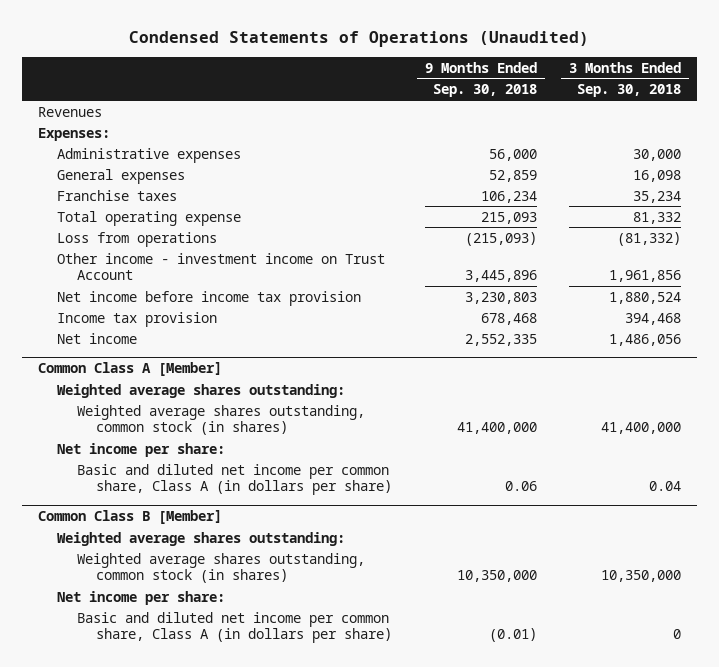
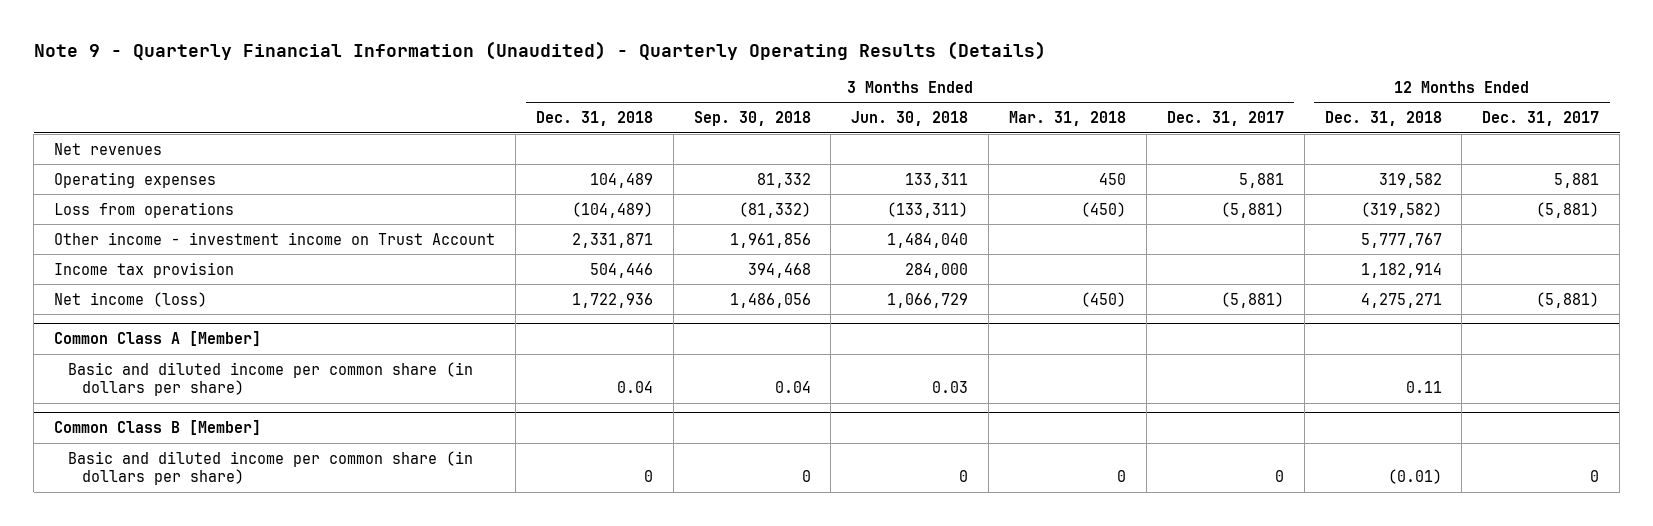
- Condensed Statements of Operations (Unaudited)
+ Note 9 - Quarterly Financial Information (Unaudited) - Quarterly Operating Results (Details)
- | 9 Months Ended Sep. 30, 2018 | 3 Months Ended Sep. 30, 2018
+ | 3 Months Ended Dec. 31, 2018 | 3 Months Ended Sep. 30, 2018 | 3 Months Ended Jun. 30, 2018 | 3 Months Ended Mar. 31, 2018 | 3 Months Ended Dec. 31, 2017 | 12 Months Ended Dec. 31, 2018 | 12 Months Ended Dec. 31, 2017
- Revenues
- Expenses:
- Administrative expenses | 56,000 | 30,000
- General expenses | 52,859 | 16,098
- Franchise taxes | 106,234 | 35,234
- Total operating expense | 215,093 | 81,332
+ Net revenues
+ Operating expenses | 104,489 | 81,332 | 133,311 | 450 | 5,881 | 319,582 | 5,881
- Net income before income tax provision | 3,230,803 | 1,880,524
- Net income | 2,552,335 | 1,486,056
+ Net income (loss) | 1,722,936 | 1,486,056 | 1,066,729 | (450) | (5,881) | 4,275,271 | (5,881)
@ Common Class A [Member]
- Weighted average shares outstanding:
- Weighted average shares outstanding, common stock (in shares) | 41,400,000 | 41,400,000
- Net income per share:
- Basic and diluted net income per common share, Class A (in dollars per share) | 0.06 | 0.04
+ Basic and diluted income per common share (in dollars per share) | 0.04 | 0.04 | 0.03 | | | 0.11 |
@ Common Class B [Member]
- Weighted average shares outstanding:
- Weighted average shares outstanding, common stock (in shares) | 10,350,000 | 10,350,000
- Net income per share:
- Basic and diluted net income per common share, Class A (in dollars per share) | (0.01) | 0
+ Basic and diluted income per common share (in dollars per share) | 0 | 0 | 0 | 0 | 0 | (0.01) | 0

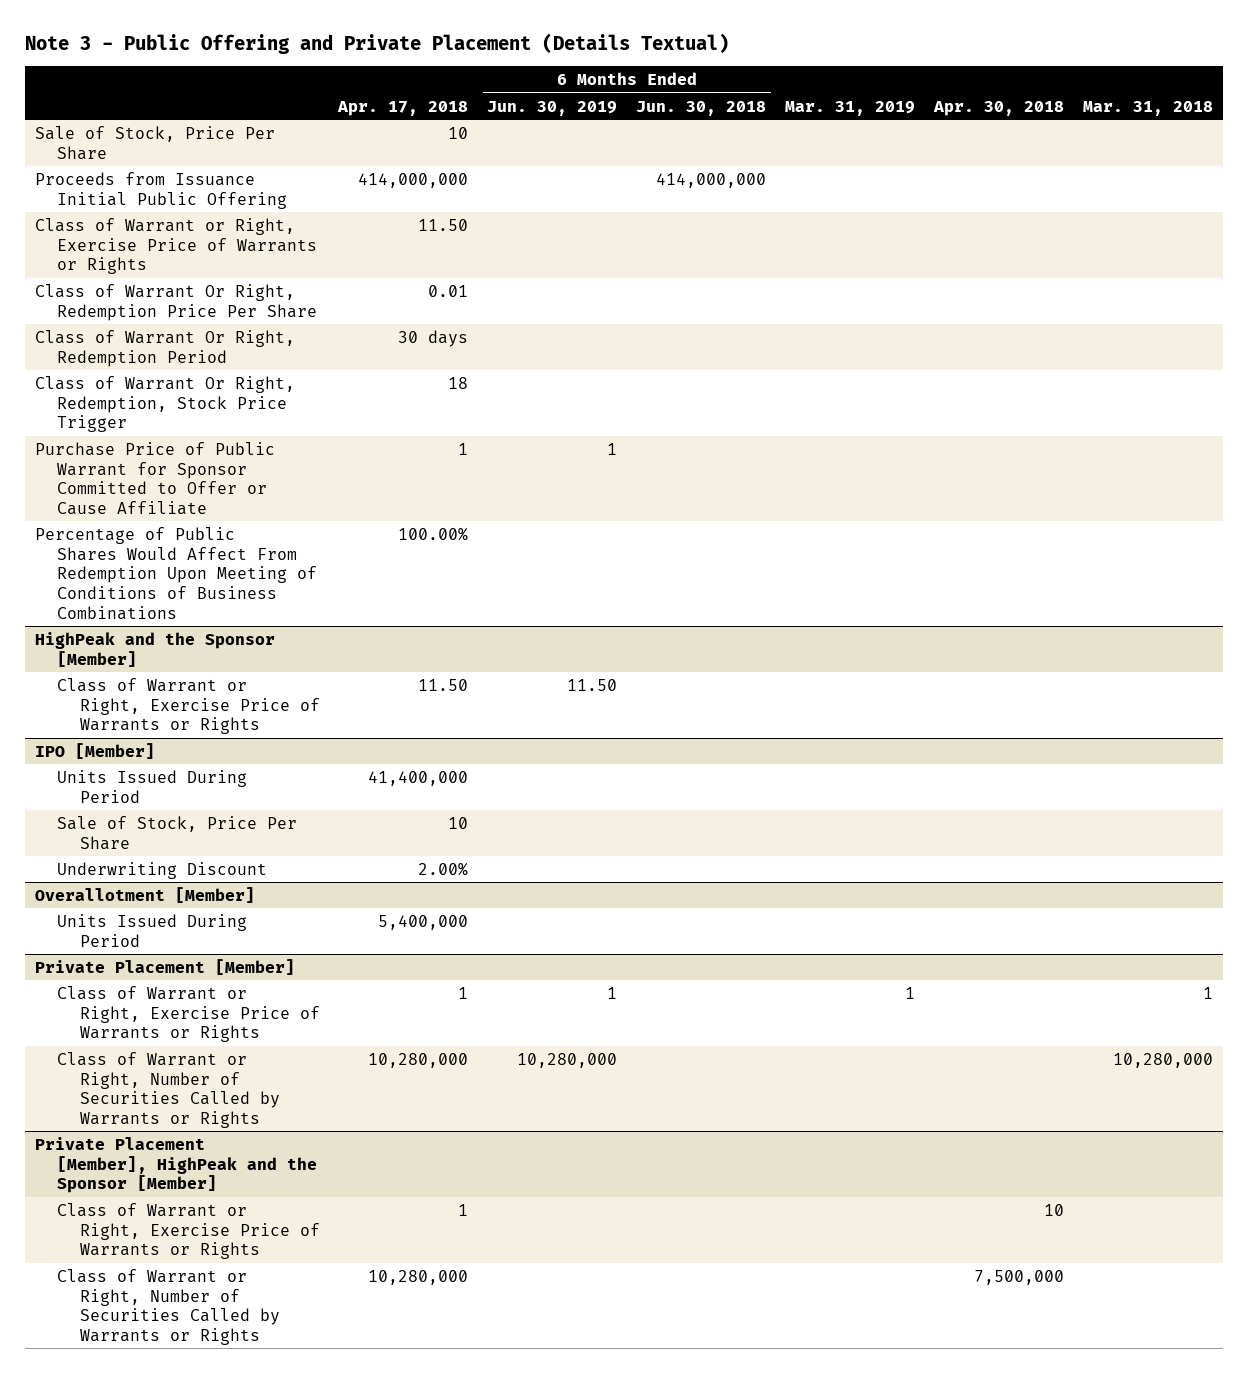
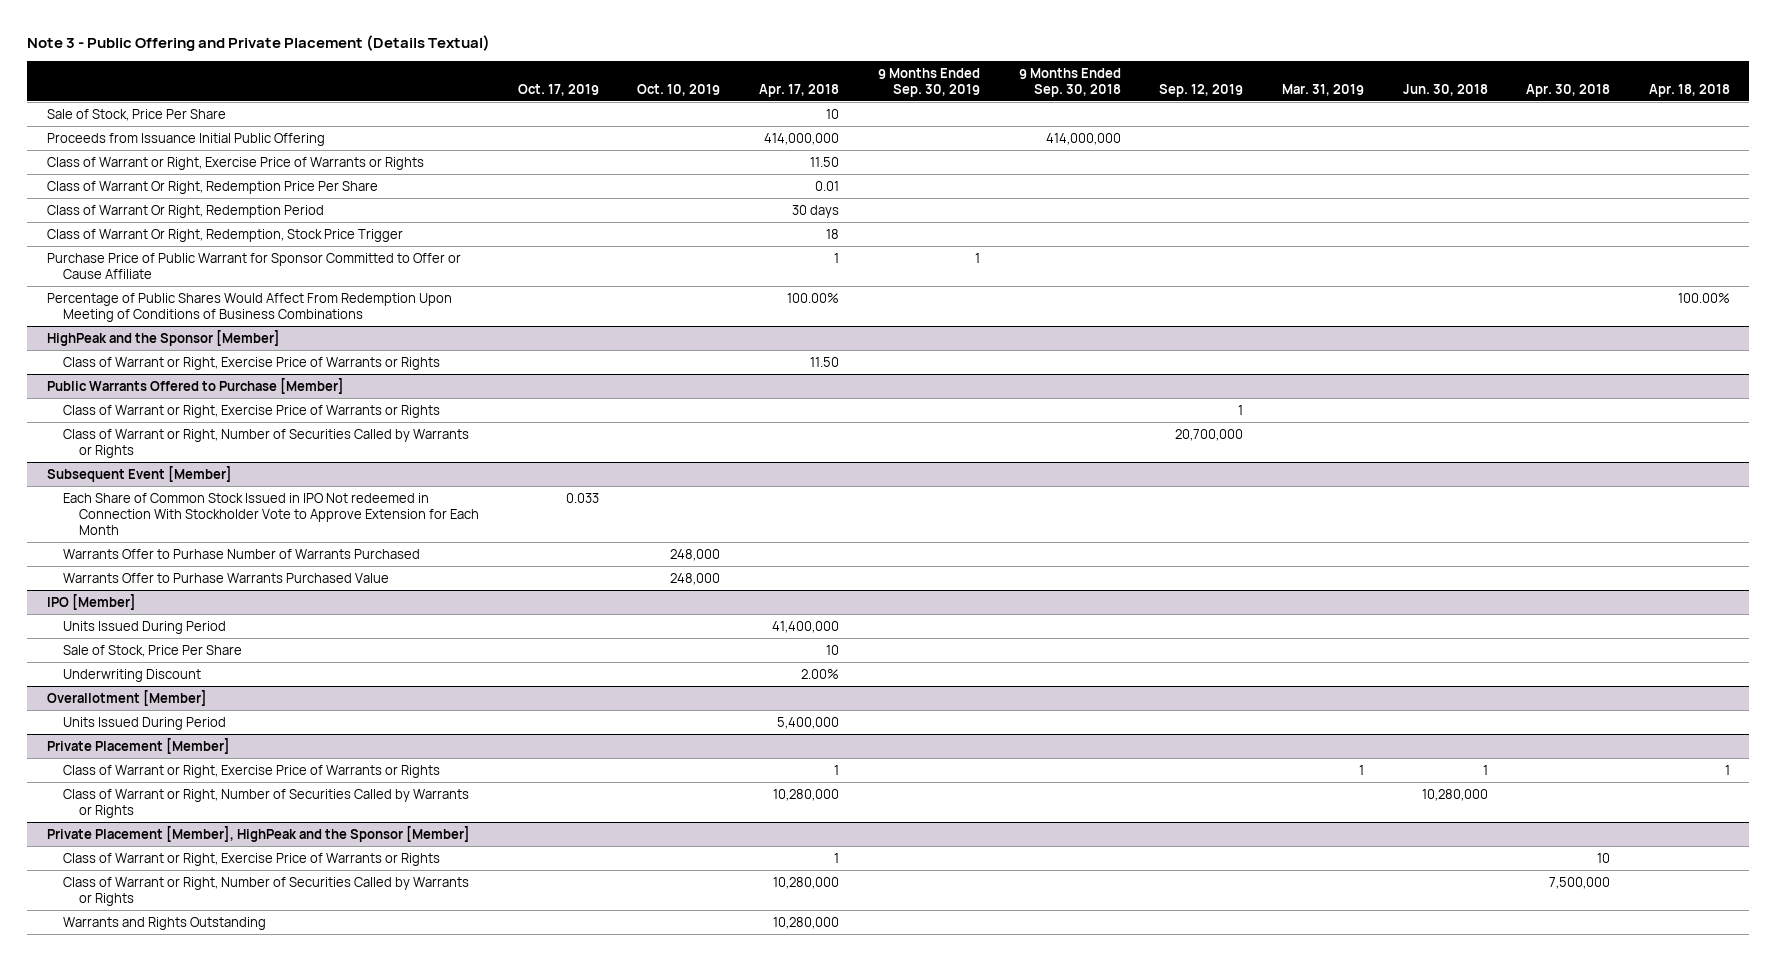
- | Apr. 17, 2018 | 6 Months Ended Jun. 30, 2019 | 6 Months Ended Jun. 30, 2018 | Mar. 31, 2019 | Apr. 30, 2018 | Mar. 31, 2018
+ | Oct. 17, 2019 | Oct. 10, 2019 | Apr. 17, 2018 | 9 Months Ended Sep. 30, 2019 | 9 Months Ended Sep. 30, 2018 | Sep. 12, 2019 | Mar. 31, 2019 | Jun. 30, 2018 | Apr. 30, 2018 | Apr. 18, 2018
+ Public Warrants Offered to Purchase [Member]
+ Class of Warrant or Right, Exercise Price of Warrants or Rights | | | | | | 1 | | | |
+ Class of Warrant or Right, Number of Securities Called by Warrants or Rights | | | | | | 20,700,000 | | | |
+ Subsequent Event [Member]
+ Each Share of Common Stock Issued in IPO Not redeemed in Connection With Stockholder Vote to Approve Extension for Each Month | 0.033 | | | | | | | | |
+ Warrants Offer to Purhase Number of Warrants Purchased | | 248,000 | | | | | | | |
+ Warrants Offer to Purhase Warrants Purchased Value | | 248,000 | | | | | | | |
@ Private Placement [Member], HighPeak and the Sponsor [Member]
+ Warrants and Rights Outstanding | | | 10,280,000 | | | | | | |

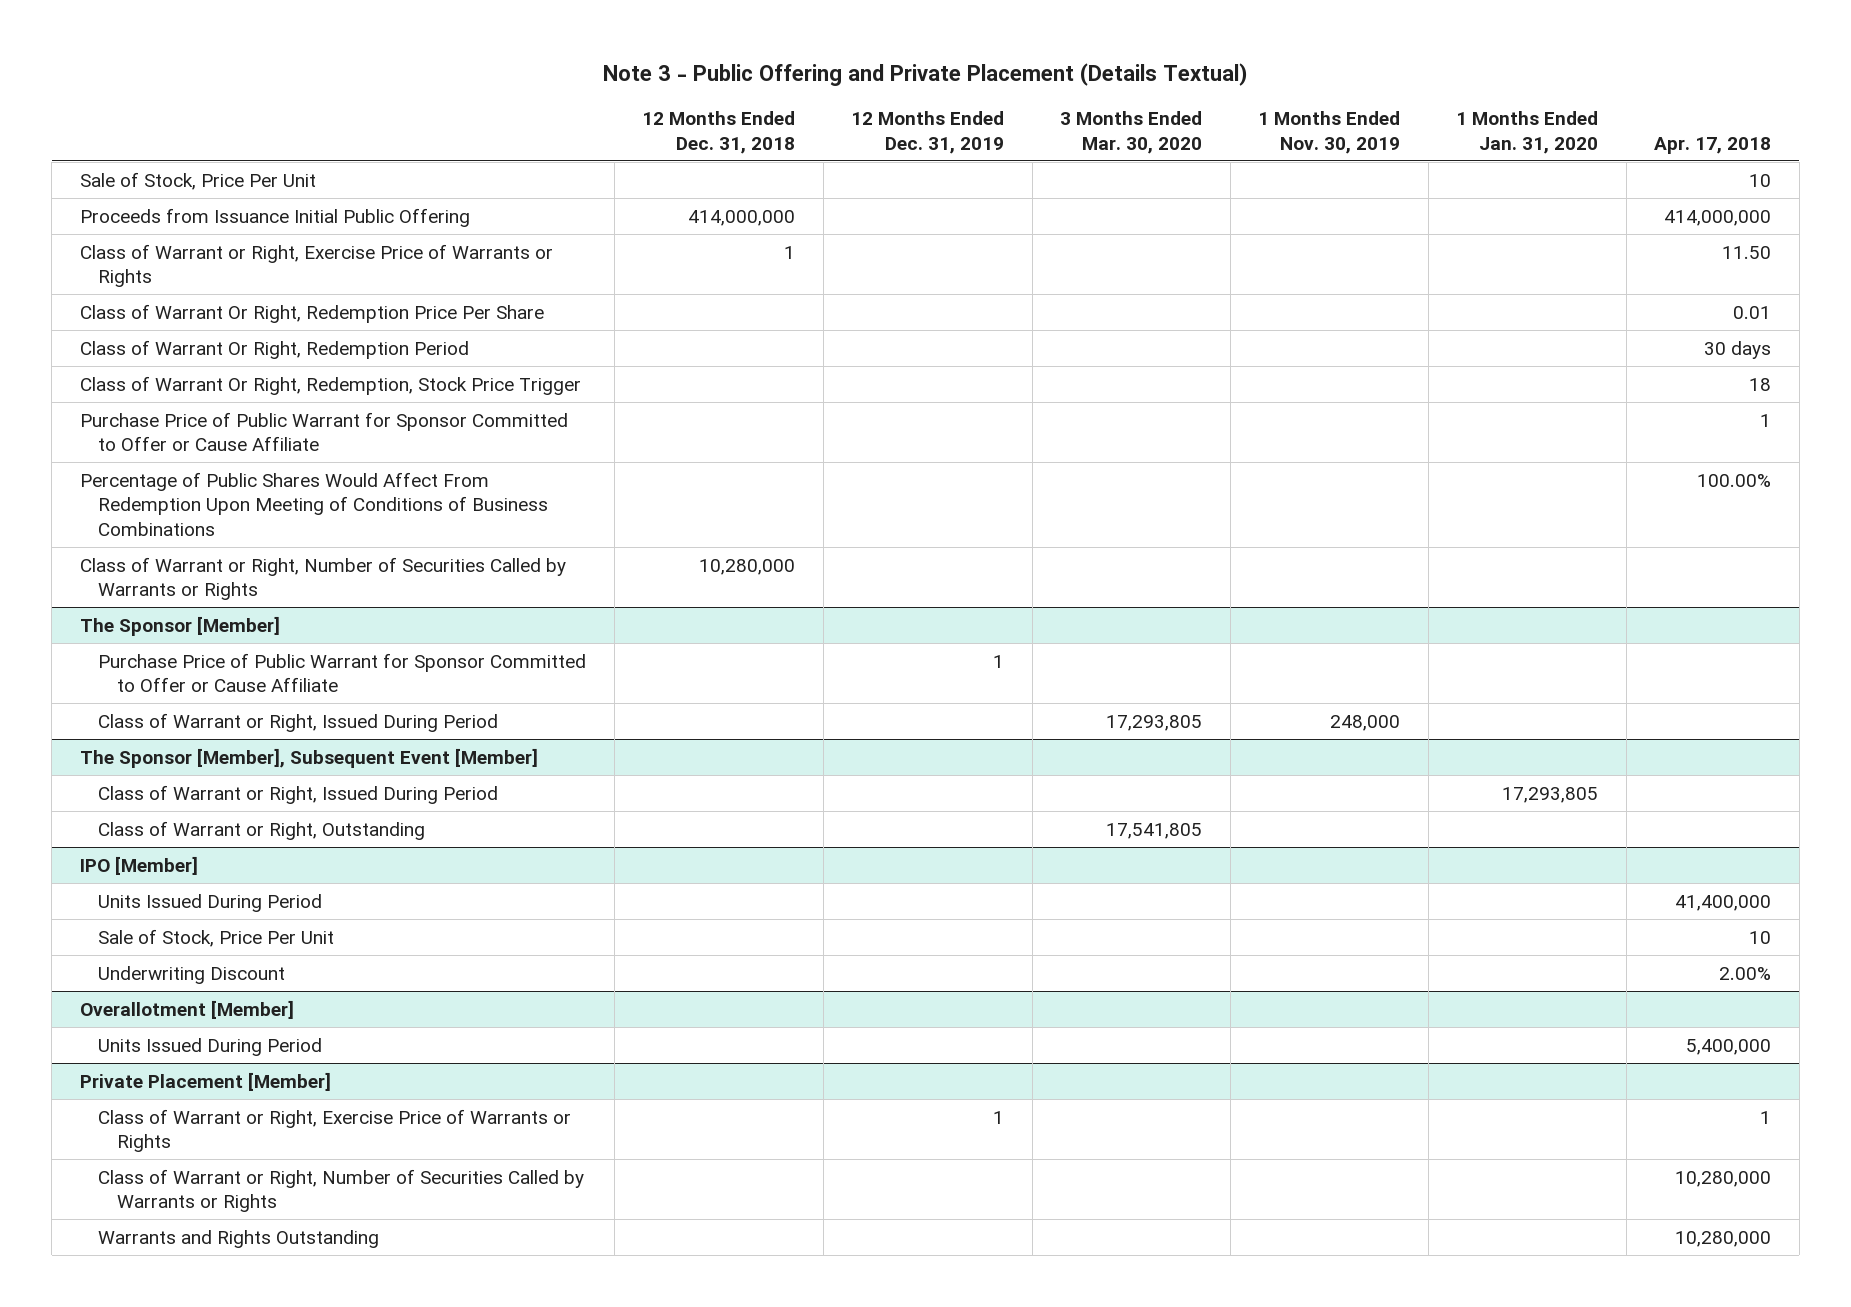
- | Oct. 17, 2019 | Oct. 10, 2019 | Apr. 17, 2018 | 9 Months Ended Sep. 30, 2019 | 9 Months Ended Sep. 30, 2018 | Sep. 12, 2019 | Mar. 31, 2019 | Jun. 30, 2018 | Apr. 30, 2018 | Apr. 18, 2018
+ | 12 Months Ended Dec. 31, 2018 | 12 Months Ended Dec. 31, 2019 | 3 Months Ended Mar. 30, 2020 | 1 Months Ended Nov. 30, 2019 | 1 Months Ended Jan. 31, 2020 | Apr. 17, 2018
- Sale of Stock, Price Per Share | | | 10 | | | | | | |
+ Sale of Stock, Price Per Unit | | | | | | 10
- HighPeak and the Sponsor [Member]
- Class of Warrant or Right, Exercise Price of Warrants or Rights | | | 11.50 | | | | | | |
- Public Warrants Offered to Purchase [Member]
- Class of Warrant or Right, Exercise Price of Warrants or Rights | | | | | | 1 | | | |
- Subsequent Event [Member]
- Each Share of Common Stock Issued in IPO Not redeemed in Connection With Stockholder Vote to Approve Extension for Each Month | 0.033 | | | | | | | | |
- Warrants Offer to Purhase Number of Warrants Purchased | | 248,000 | | | | | | | |
- Warrants Offer to Purhase Warrants Purchased Value | | 248,000 | | | | | | | |
+ The Sponsor [Member]
+ Purchase Price of Public Warrant for Sponsor Committed to Offer or Cause Affiliate | | 1 | | | |
+ Class of Warrant or Right, Issued During Period | | | 17,293,805 | 248,000 | |
+ The Sponsor [Member], Subsequent Event [Member]
+ Class of Warrant or Right, Issued During Period | | | | | 17,293,805 |
+ Class of Warrant or Right, Outstanding | | | 17,541,805 | | |
@ IPO [Member]
- Sale of Stock, Price Per Share | | | 10 | | | | | | |
+ Sale of Stock, Price Per Unit | | | | | | 10
- Private Placement [Member], HighPeak and the Sponsor [Member]
- Class of Warrant or Right, Exercise Price of Warrants or Rights | | | 1 | | | | | | 10 |
- Class of Warrant or Right, Number of Securities Called by Warrants or Rights | | | 10,280,000 | | | | | | 7,500,000 |

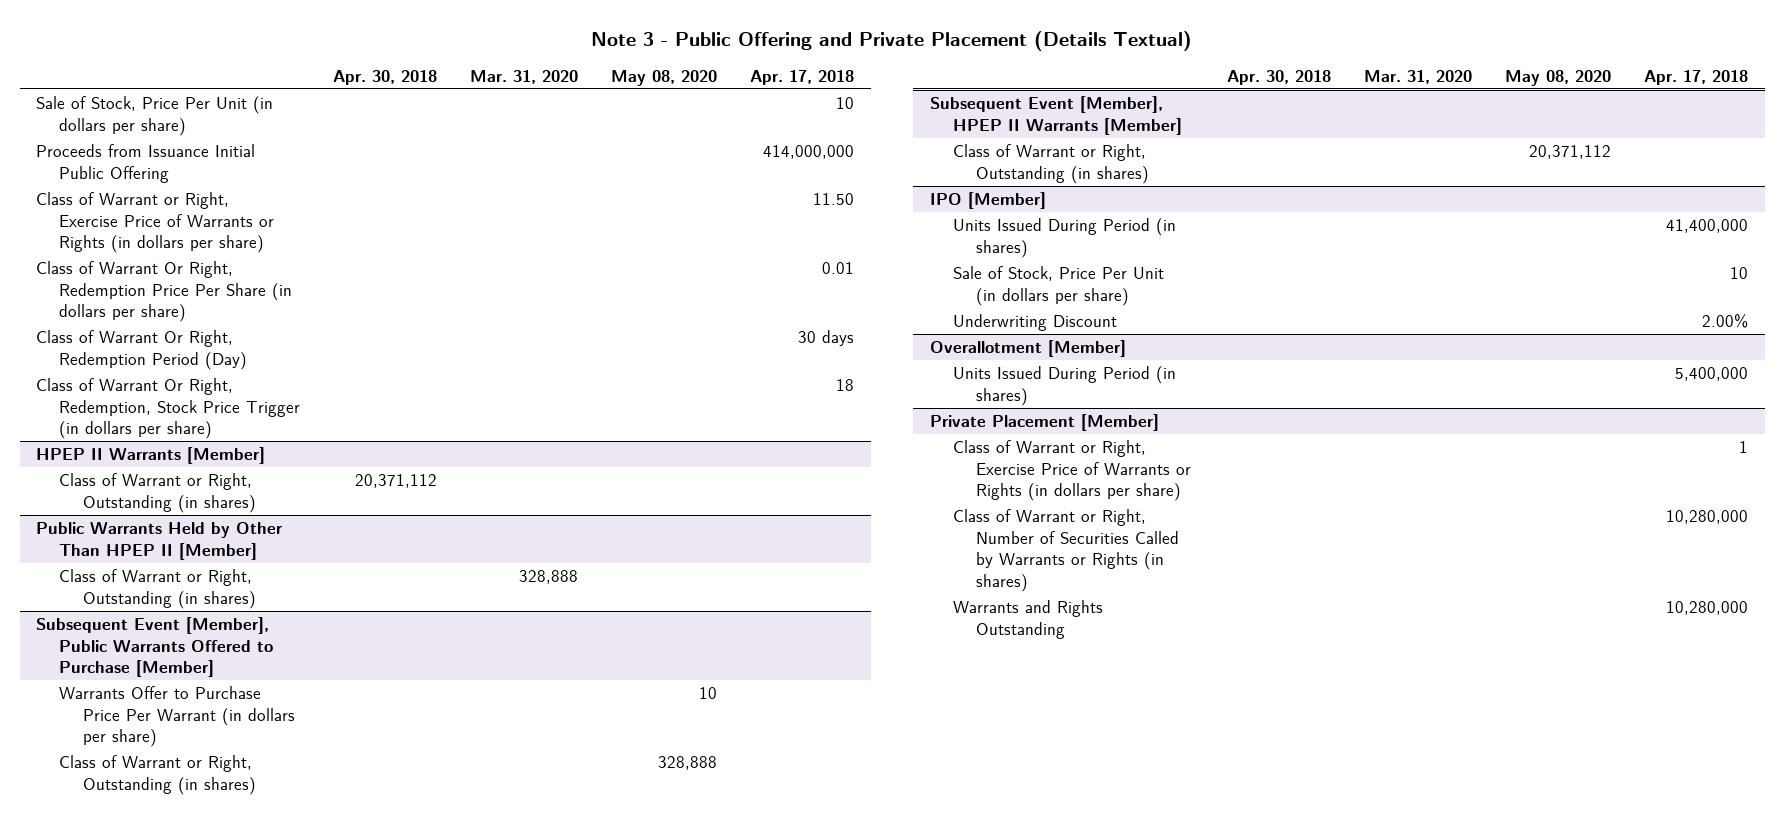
- | 12 Months Ended Dec. 31, 2018 | 12 Months Ended Dec. 31, 2019 | 3 Months Ended Mar. 30, 2020 | 1 Months Ended Nov. 30, 2019 | 1 Months Ended Jan. 31, 2020 | Apr. 17, 2018
+ | Apr. 30, 2018 | Mar. 31, 2020 | May 08, 2020 | Apr. 17, 2018
- Sale of Stock, Price Per Unit | | | | | | 10
+ Sale of Stock, Price Per Unit (in dollars per share) | | | | 10
- Class of Warrant or Right, Exercise Price of Warrants or Rights | 1 | | | | | 11.50
- Class of Warrant Or Right, Redemption Price Per Share | | | | | | 0.01
- Class of Warrant Or Right, Redemption Period | | | | | | 30 days
- Class of Warrant Or Right, Redemption, Stock Price Trigger | | | | | | 18
- Purchase Price of Public Warrant for Sponsor Committed to Offer or Cause Affiliate | | | | | | 1
- Percentage of Public Shares Would Affect From Redemption Upon Meeting of Conditions of Business Combinations | | | | | | 100.00%
- Class of Warrant or Right, Number of Securities Called by Warrants or Rights | 10,280,000 | | | | |
- The Sponsor [Member]
- Purchase Price of Public Warrant for Sponsor Committed to Offer or Cause Affiliate | | 1 | | | |
- Class of Warrant or Right, Issued During Period | | | 17,293,805 | 248,000 | |
- The Sponsor [Member], Subsequent Event [Member]
- Class of Warrant or Right, Issued During Period | | | | | 17,293,805 |
- Class of Warrant or Right, Outstanding | | | 17,541,805 | | |
+ Class of Warrant or Right, Exercise Price of Warrants or Rights (in dollars per share) | | | | 11.50
+ Class of Warrant Or Right, Redemption Price Per Share (in dollars per share) | | | | 0.01
+ Class of Warrant Or Right, Redemption Period (Day) | | | | 30 days
+ Class of Warrant Or Right, Redemption, Stock Price Trigger (in dollars per share) | | | | 18
+ HPEP II Warrants [Member]
+ Class of Warrant or Right, Outstanding (in shares) | 20,371,112 | | |
+ Public Warrants Held by Other Than HPEP II [Member]
+ Class of Warrant or Right, Outstanding (in shares) | | 328,888 | |
+ Subsequent Event [Member], Public Warrants Offered to Purchase [Member]
+ Warrants Offer to Purchase Price Per Warrant (in dollars per share) | | | 10 |
+ Class of Warrant or Right, Outstanding (in shares) | | | 328,888 |
+ Subsequent Event [Member], HPEP II Warrants [Member]
+ Class of Warrant or Right, Outstanding (in shares) | | | 20,371,112 |
@ IPO [Member]
- Units Issued During Period | | | | | | 41,400,000
- Sale of Stock, Price Per Unit | | | | | | 10
+ Units Issued During Period (in shares) | | | | 41,400,000
+ Sale of Stock, Price Per Unit (in dollars per share) | | | | 10
@ Overallotment [Member]
- Units Issued During Period | | | | | | 5,400,000
+ Units Issued During Period (in shares) | | | | 5,400,000
@ Private Placement [Member]
- Class of Warrant or Right, Exercise Price of Warrants or Rights | | 1 | | | | 1
- Class of Warrant or Right, Number of Securities Called by Warrants or Rights | | | | | | 10,280,000
+ Class of Warrant or Right, Exercise Price of Warrants or Rights (in dollars per share) | | | | 1
+ Class of Warrant or Right, Number of Securities Called by Warrants or Rights (in shares) | | | | 10,280,000

